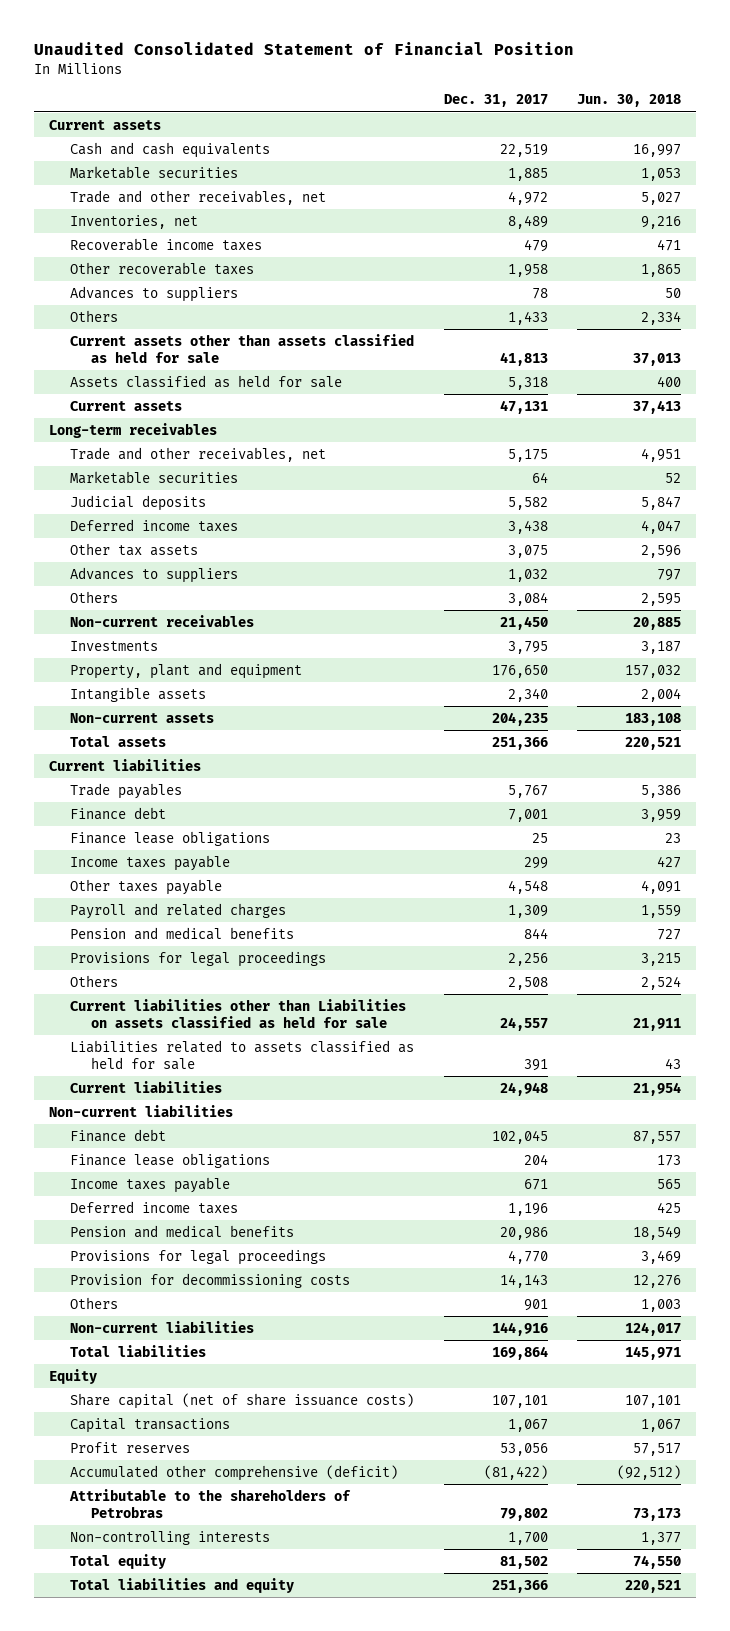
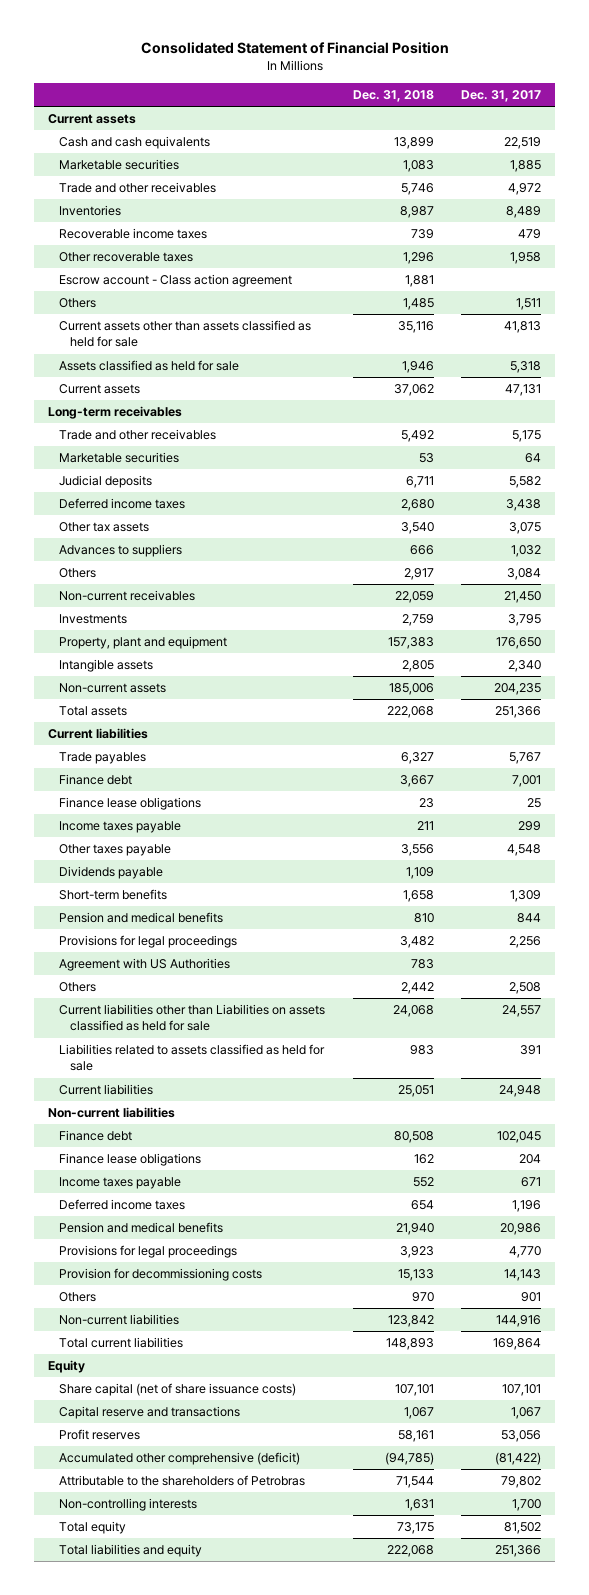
- Unaudited Consolidated Statement of Financial Position
+ Consolidated Statement of Financial Position
- | Dec. 31, 2017 | Jun. 30, 2018
+ | Dec. 31, 2018 | Dec. 31, 2017
- Trade and other receivables, net | 4,972 | 5,027
- Inventories, net | 8,489 | 9,216
+ Trade and other receivables | 5,746 | 4,972
+ Inventories | 8,987 | 8,489
- Advances to suppliers | 78 | 50
- Others | 1,433 | 2,334
+ Escrow account - Class action agreement | 1,881 |
+ Others | 1,485 | 1,511
- Trade and other receivables, net | 5,175 | 4,951
+ Trade and other receivables | 5,492 | 5,175
- Payroll and related charges | 1,309 | 1,559
+ Dividends payable | 1,109 |
+ Short-term benefits | 1,658 | 1,309
+ Agreement with US Authorities | 783 |
- Total liabilities | 169,864 | 145,971
+ Total current liabilities | 148,893 | 169,864
- Capital transactions | 1,067 | 1,067
+ Capital reserve and transactions | 1,067 | 1,067

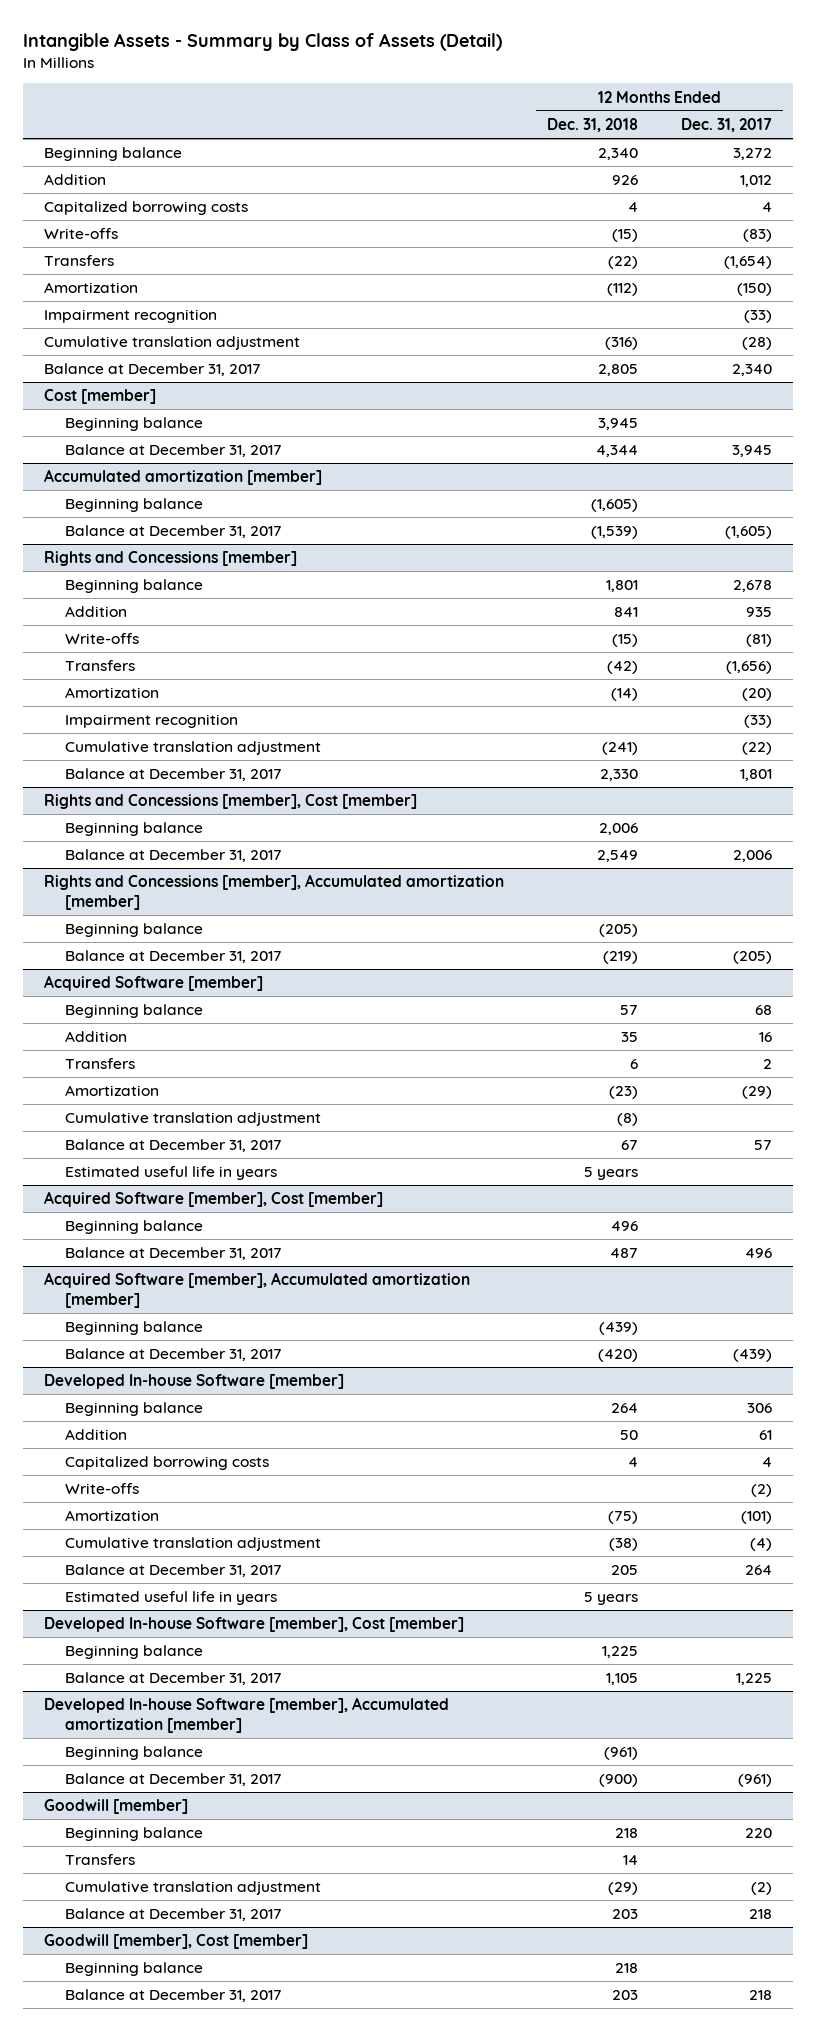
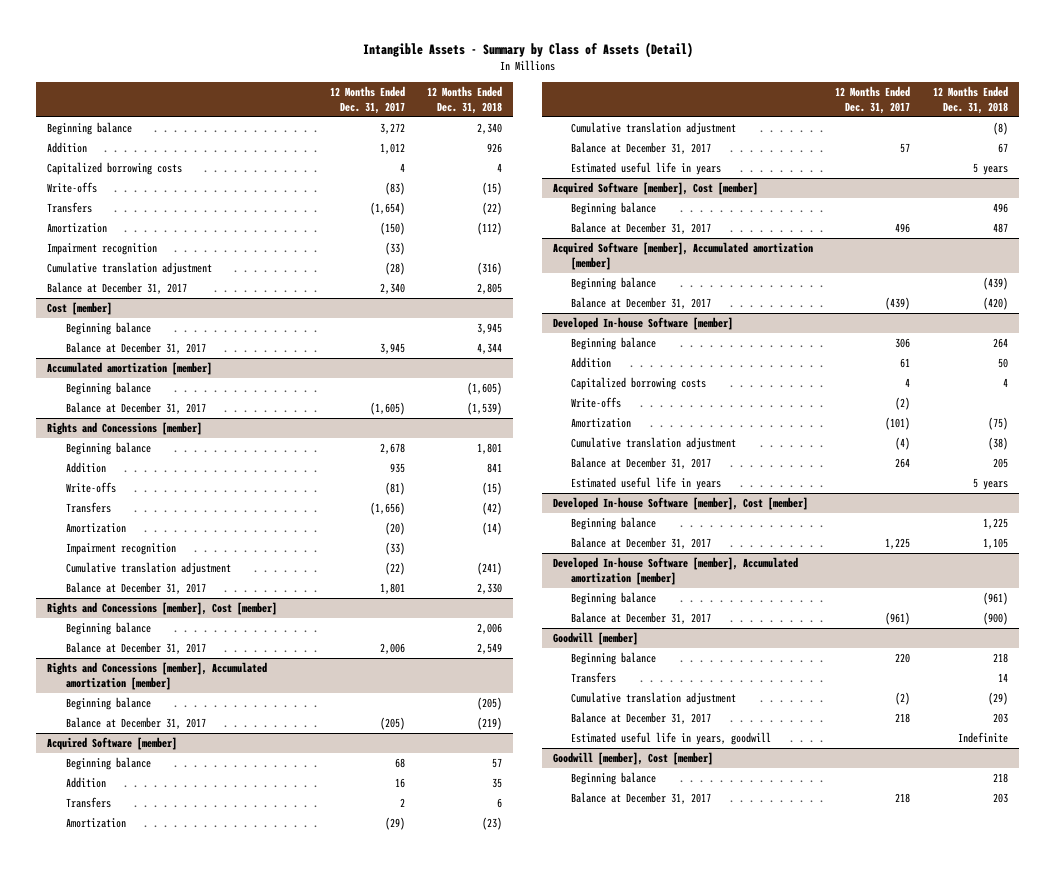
- | 12 Months Ended Dec. 31, 2018 | 12 Months Ended Dec. 31, 2017
+ | 12 Months Ended Dec. 31, 2017 | 12 Months Ended Dec. 31, 2018
@ Goodwill [member]
+ Estimated useful life in years, goodwill | | Indefinite

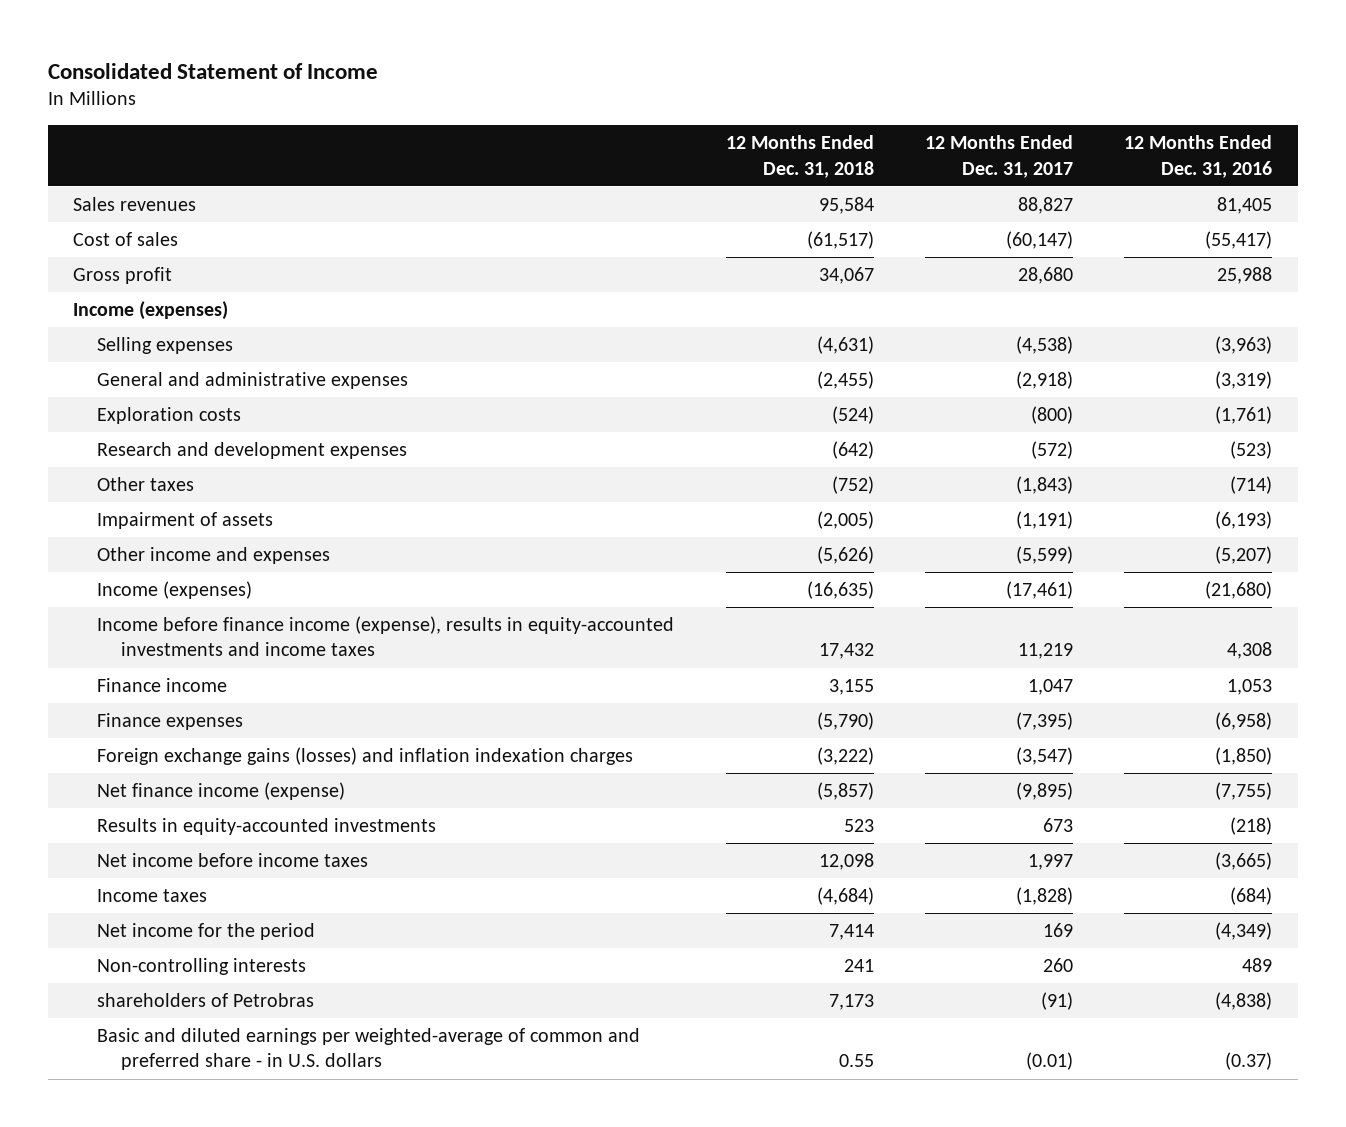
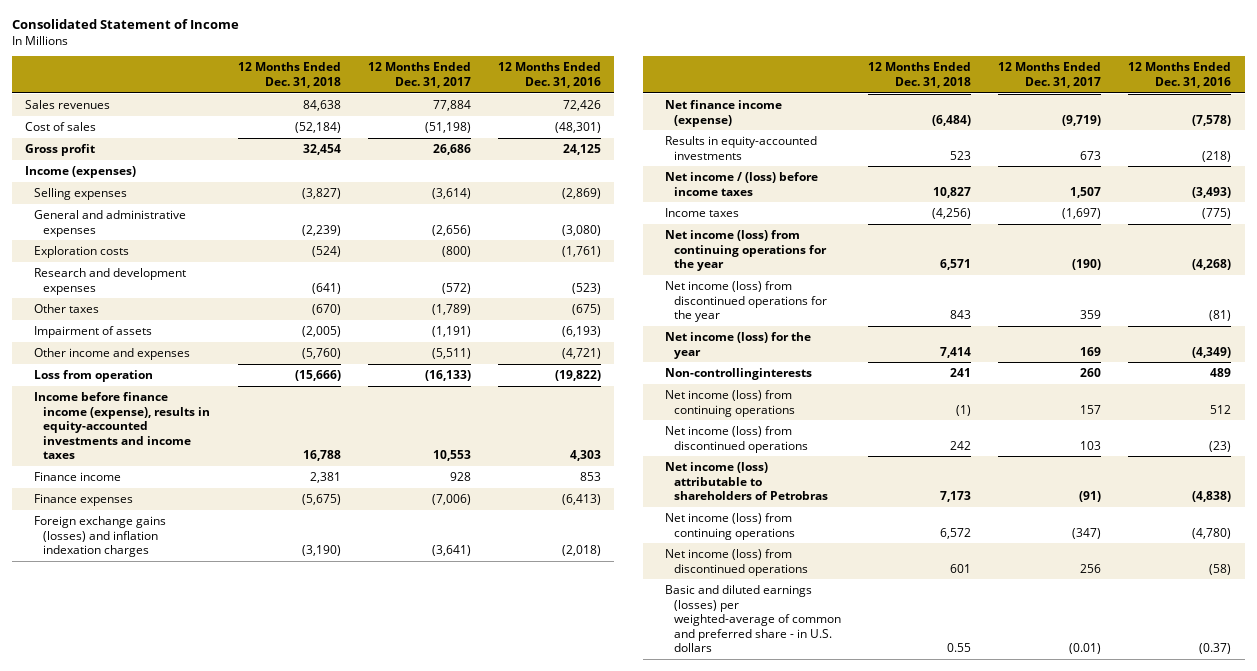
- Sales revenues | 95,584 | 88,827 | 81,405
- Cost of sales | (61,517) | (60,147) | (55,417)
- Gross profit | 34,067 | 28,680 | 25,988
+ Sales revenues | 84,638 | 77,884 | 72,426
+ Cost of sales | (52,184) | (51,198) | (48,301)
+ Gross profit | 32,454 | 26,686 | 24,125
- Selling expenses | (4,631) | (4,538) | (3,963)
- General and administrative expenses | (2,455) | (2,918) | (3,319)
+ Selling expenses | (3,827) | (3,614) | (2,869)
+ General and administrative expenses | (2,239) | (2,656) | (3,080)
- Research and development expenses | (642) | (572) | (523)
- Other taxes | (752) | (1,843) | (714)
+ Research and development expenses | (641) | (572) | (523)
+ Other taxes | (670) | (1,789) | (675)
- Other income and expenses | (5,626) | (5,599) | (5,207)
- Income (expenses) | (16,635) | (17,461) | (21,680)
- Income before finance income (expense), results in equity-accounted investments and income taxes | 17,432 | 11,219 | 4,308
- Finance income | 3,155 | 1,047 | 1,053
- Finance expenses | (5,790) | (7,395) | (6,958)
- Foreign exchange gains (losses) and inflation indexation charges | (3,222) | (3,547) | (1,850)
- Net finance income (expense) | (5,857) | (9,895) | (7,755)
+ Other income and expenses | (5,760) | (5,511) | (4,721)
+ Loss from operation | (15,666) | (16,133) | (19,822)
+ Income before finance income (expense), results in equity-accounted investments and income taxes | 16,788 | 10,553 | 4,303
+ Finance income | 2,381 | 928 | 853
+ Finance expenses | (5,675) | (7,006) | (6,413)
+ Foreign exchange gains (losses) and inflation indexation charges | (3,190) | (3,641) | (2,018)
+ Net finance income (expense) | (6,484) | (9,719) | (7,578)
- Net income before income taxes | 12,098 | 1,997 | (3,665)
- Income taxes | (4,684) | (1,828) | (684)
- Net income for the period | 7,414 | 169 | (4,349)
- Non-controlling interests | 241 | 260 | 489
- shareholders of Petrobras | 7,173 | (91) | (4,838)
- Basic and diluted earnings per weighted-average of common and preferred share - in U.S. dollars | 0.55 | (0.01) | (0.37)
+ Net income / (loss) before income taxes | 10,827 | 1,507 | (3,493)
+ Income taxes | (4,256) | (1,697) | (775)
+ Net income (loss) from continuing operations for the year | 6,571 | (190) | (4,268)
+ Net income (loss) from discontinued operations for the year | 843 | 359 | (81)
+ Net income (loss) for the year | 7,414 | 169 | (4,349)
+ Non-controllinginterests | 241 | 260 | 489
+ Net income (loss) from continuing operations | (1) | 157 | 512
+ Net income (loss) from discontinued operations | 242 | 103 | (23)
+ Net income (loss) attributable to shareholders of Petrobras | 7,173 | (91) | (4,838)
+ Net income (loss) from continuing operations | 6,572 | (347) | (4,780)
+ Net income (loss) from discontinued operations | 601 | 256 | (58)
+ Basic and diluted earnings (losses) per weighted-average of common and preferred share - in U.S. dollars | 0.55 | (0.01) | (0.37)

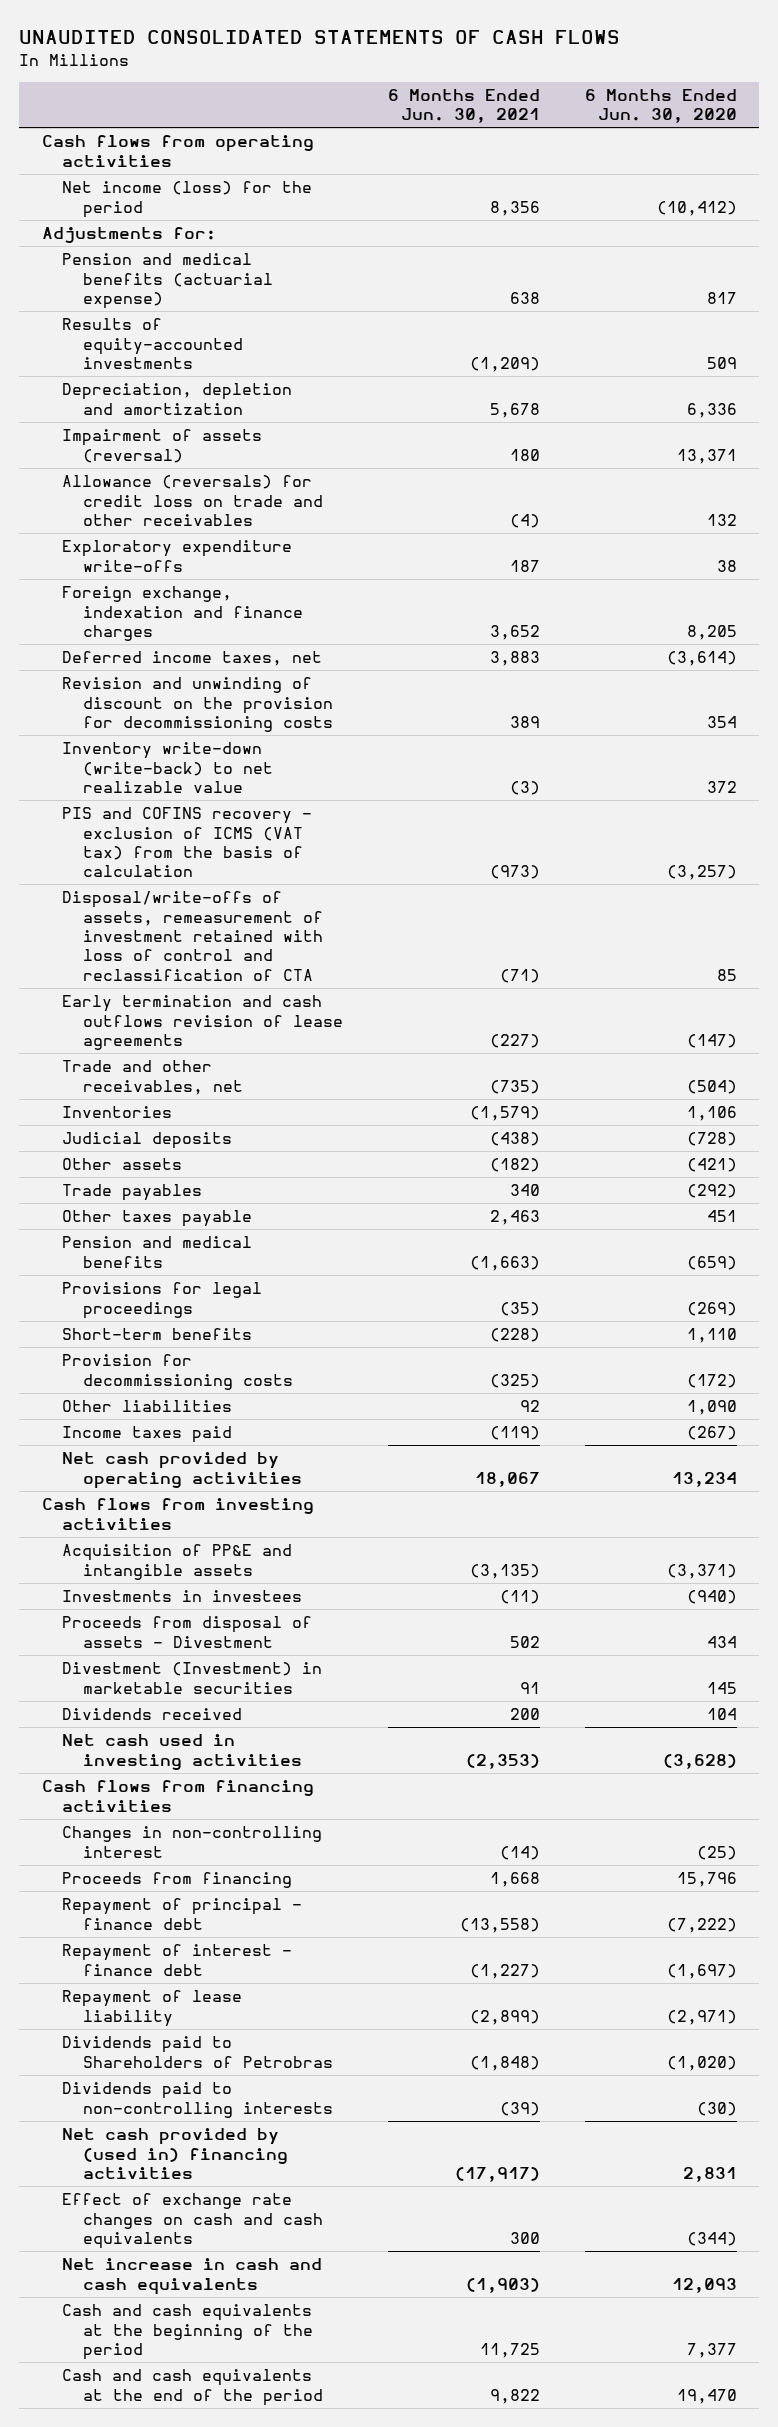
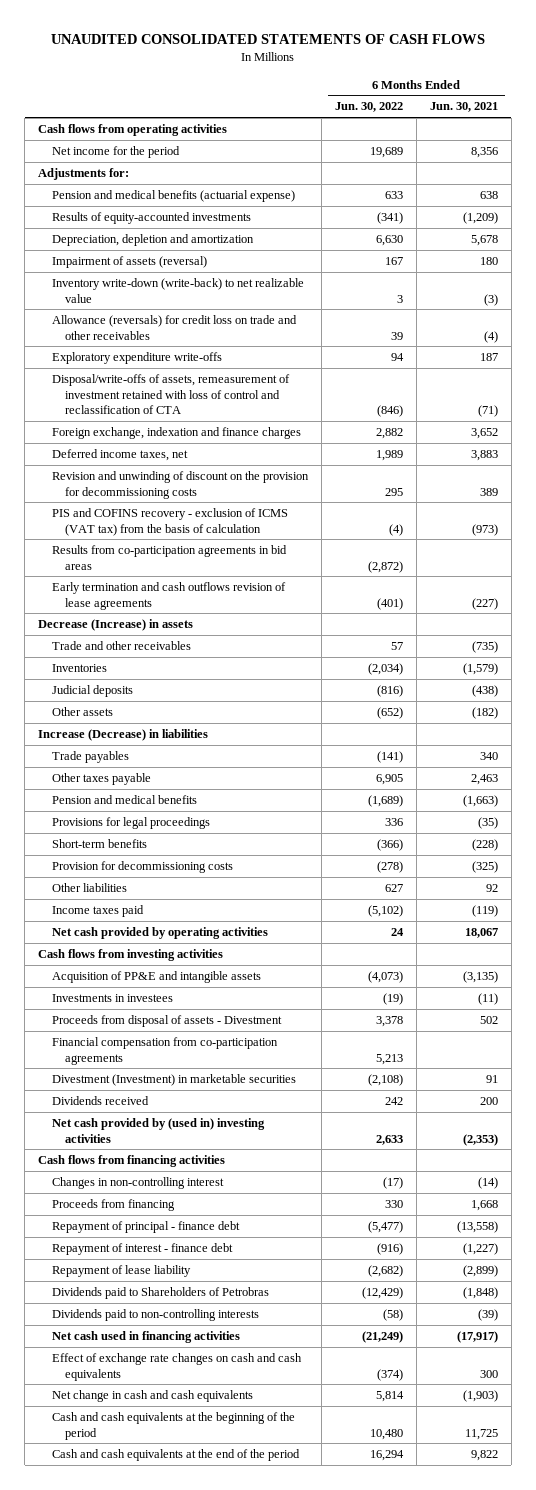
- | 6 Months Ended Jun. 30, 2021 | 6 Months Ended Jun. 30, 2020
+ | 6 Months Ended Jun. 30, 2022 | 6 Months Ended Jun. 30, 2021
- Net income (loss) for the period | 8,356 | (10,412)
+ Net income for the period | 19,689 | 8,356
moved up: Inventory write-down (write-back) to net realizable value | 3 | (3)
moved up: Disposal/write-offs of assets, remeasurement of investment retained with loss of control and reclassification of CTA | (846) | (71)
+ Results from co-participation agreements in bid areas | (2,872) |
- Trade and other receivables, net | (735) | (504)
+ Decrease (Increase) in assets
+ Trade and other receivables | 57 | (735)
+ Increase (Decrease) in liabilities
+ Financial compensation from co-participation agreements | 5,213 |
- Net cash used in investing activities | (2,353) | (3,628)
+ Net cash provided by (used in) investing activities | 2,633 | (2,353)
- Net cash provided by (used in) financing activities | (17,917) | 2,831
+ Net cash used in financing activities | (21,249) | (17,917)
- Net increase in cash and cash equivalents | (1,903) | 12,093
+ Net change in cash and cash equivalents | 5,814 | (1,903)

